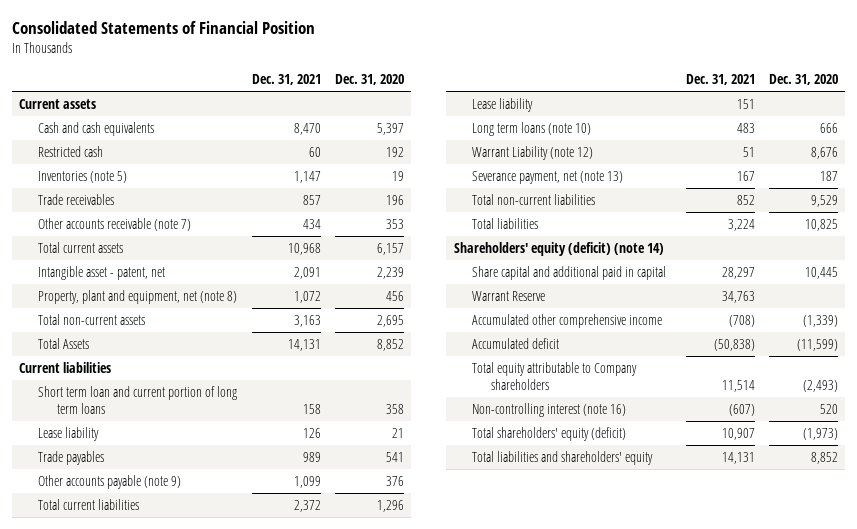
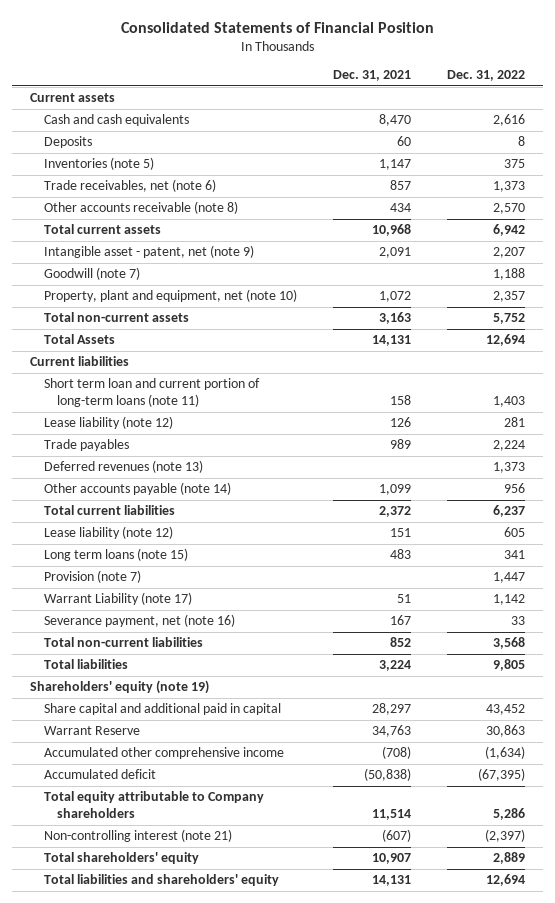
- | Dec. 31, 2021 | Dec. 31, 2020
+ | Dec. 31, 2021 | Dec. 31, 2022
- Restricted cash | 60 | 192
+ Deposits | 60 | 8
- Trade receivables | 857 | 196
- Other accounts receivable (note 7) | 434 | 353
+ Trade receivables, net (note 6) | 857 | 1,373
+ Other accounts receivable (note 8) | 434 | 2,570
- Intangible asset - patent, net | 2,091 | 2,239
- Property, plant and equipment, net (note 8) | 1,072 | 456
+ Intangible asset - patent, net (note 9) | 2,091 | 2,207
+ Goodwill (note 7) | | 1,188
+ Property, plant and equipment, net (note 10) | 1,072 | 2,357
- Short term loan and current portion of long term loans | 158 | 358
- Lease liability | 126 | 21
+ Short term loan and current portion of long-term loans (note 11) | 158 | 1,403
+ Lease liability (note 12) | 126 | 281
- Other accounts payable (note 9) | 1,099 | 376
+ Deferred revenues (note 13) | | 1,373
+ Other accounts payable (note 14) | 1,099 | 956
- Lease liability | 151 |
- Long term loans (note 10) | 483 | 666
- Warrant Liability (note 12) | 51 | 8,676
- Severance payment, net (note 13) | 167 | 187
+ Lease liability (note 12) | 151 | 605
+ Long term loans (note 15) | 483 | 341
+ Provision (note 7) | | 1,447
+ Warrant Liability (note 17) | 51 | 1,142
+ Severance payment, net (note 16) | 167 | 33
- Shareholders' equity (deficit) (note 14)
+ Shareholders' equity (note 19)
- Non-controlling interest (note 16) | (607) | 520
- Total shareholders' equity (deficit) | 10,907 | (1,973)
+ Non-controlling interest (note 21) | (607) | (2,397)
+ Total shareholders' equity | 10,907 | 2,889

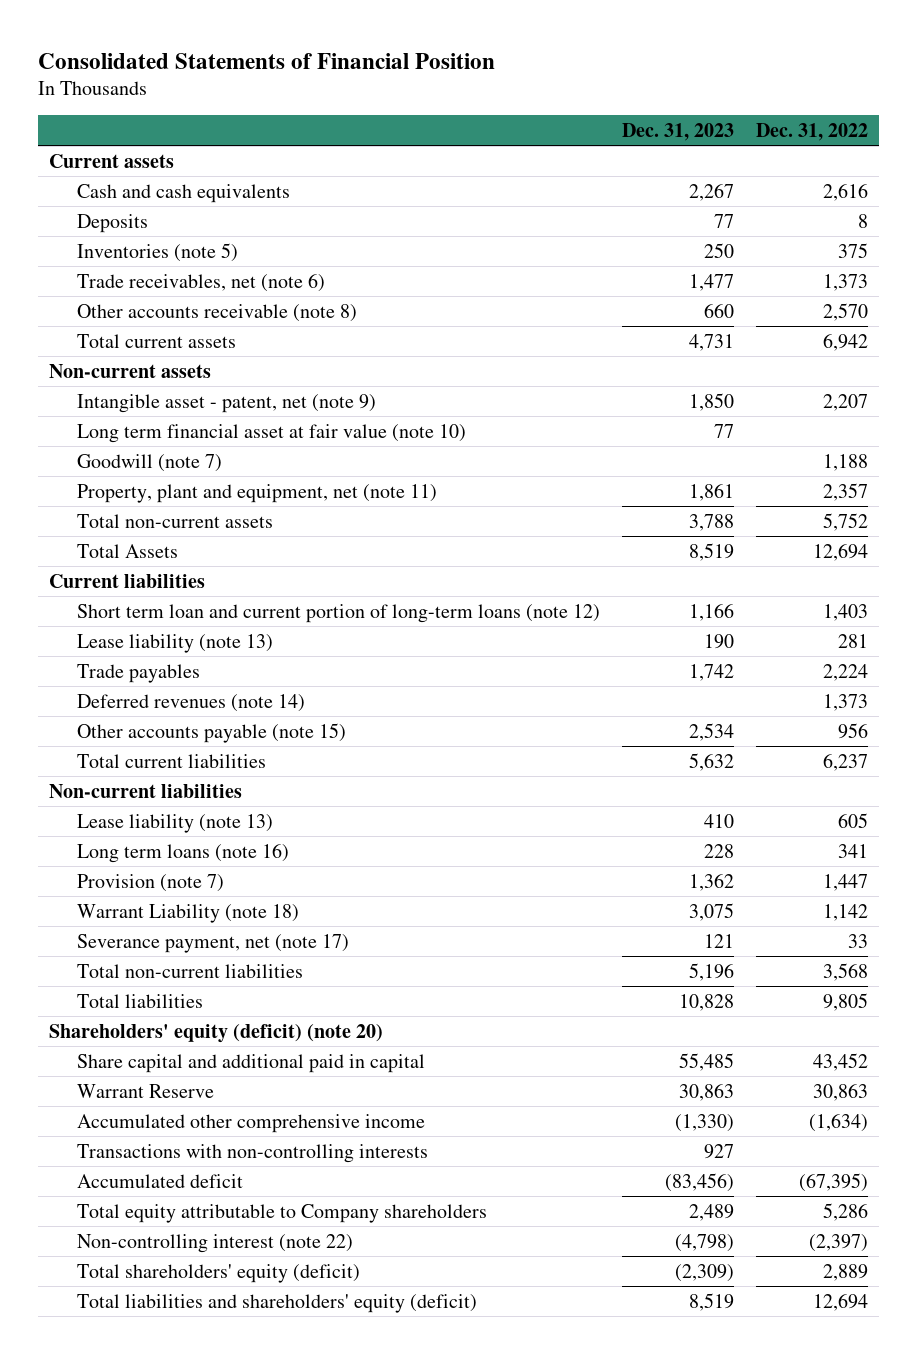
- | Dec. 31, 2021 | Dec. 31, 2022
+ | Dec. 31, 2023 | Dec. 31, 2022
+ Non-current assets
+ Long term financial asset at fair value (note 10) | 77 |
- Property, plant and equipment, net (note 10) | 1,072 | 2,357
+ Property, plant and equipment, net (note 11) | 1,861 | 2,357
- Short term loan and current portion of long-term loans (note 11) | 158 | 1,403
- Lease liability (note 12) | 126 | 281
+ Short term loan and current portion of long-term loans (note 12) | 1,166 | 1,403
+ Lease liability (note 13) | 190 | 281
- Deferred revenues (note 13) | | 1,373
- Other accounts payable (note 14) | 1,099 | 956
+ Deferred revenues (note 14) | | 1,373
+ Other accounts payable (note 15) | 2,534 | 956
- Lease liability (note 12) | 151 | 605
- Long term loans (note 15) | 483 | 341
+ Non-current liabilities
+ Lease liability (note 13) | 410 | 605
+ Long term loans (note 16) | 228 | 341
- Warrant Liability (note 17) | 51 | 1,142
- Severance payment, net (note 16) | 167 | 33
+ Warrant Liability (note 18) | 3,075 | 1,142
+ Severance payment, net (note 17) | 121 | 33
- Shareholders' equity (note 19)
+ Shareholders' equity (deficit) (note 20)
+ Transactions with non-controlling interests | 927 |
- Non-controlling interest (note 21) | (607) | (2,397)
- Total shareholders' equity | 10,907 | 2,889
- Total liabilities and shareholders' equity | 14,131 | 12,694
+ Non-controlling interest (note 22) | (4,798) | (2,397)
+ Total shareholders' equity (deficit) | (2,309) | 2,889
+ Total liabilities and shareholders' equity (deficit) | 8,519 | 12,694

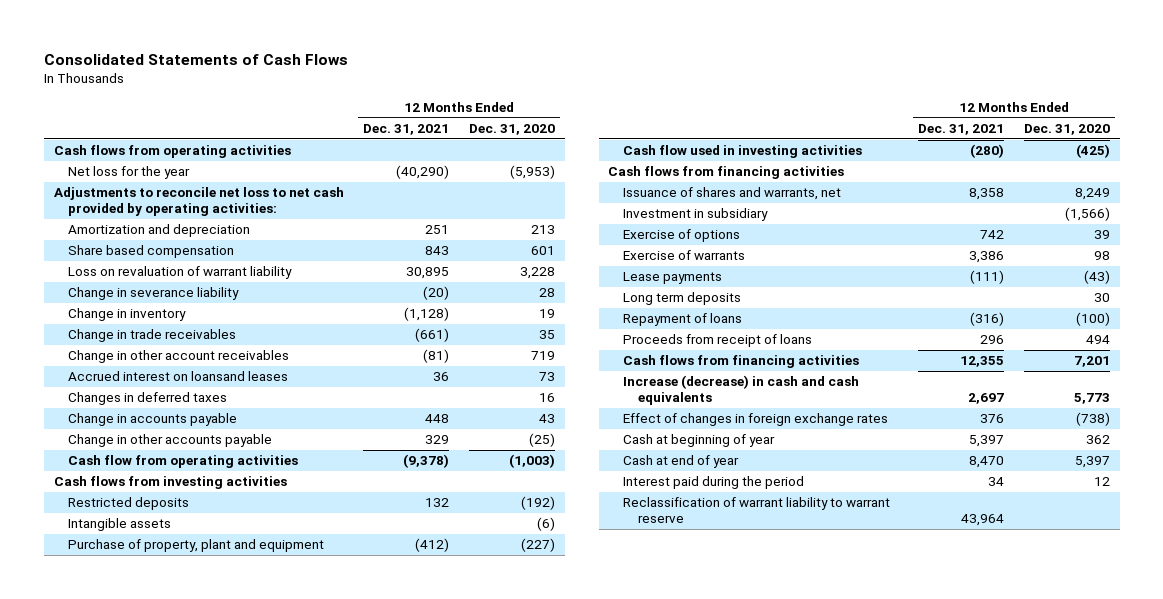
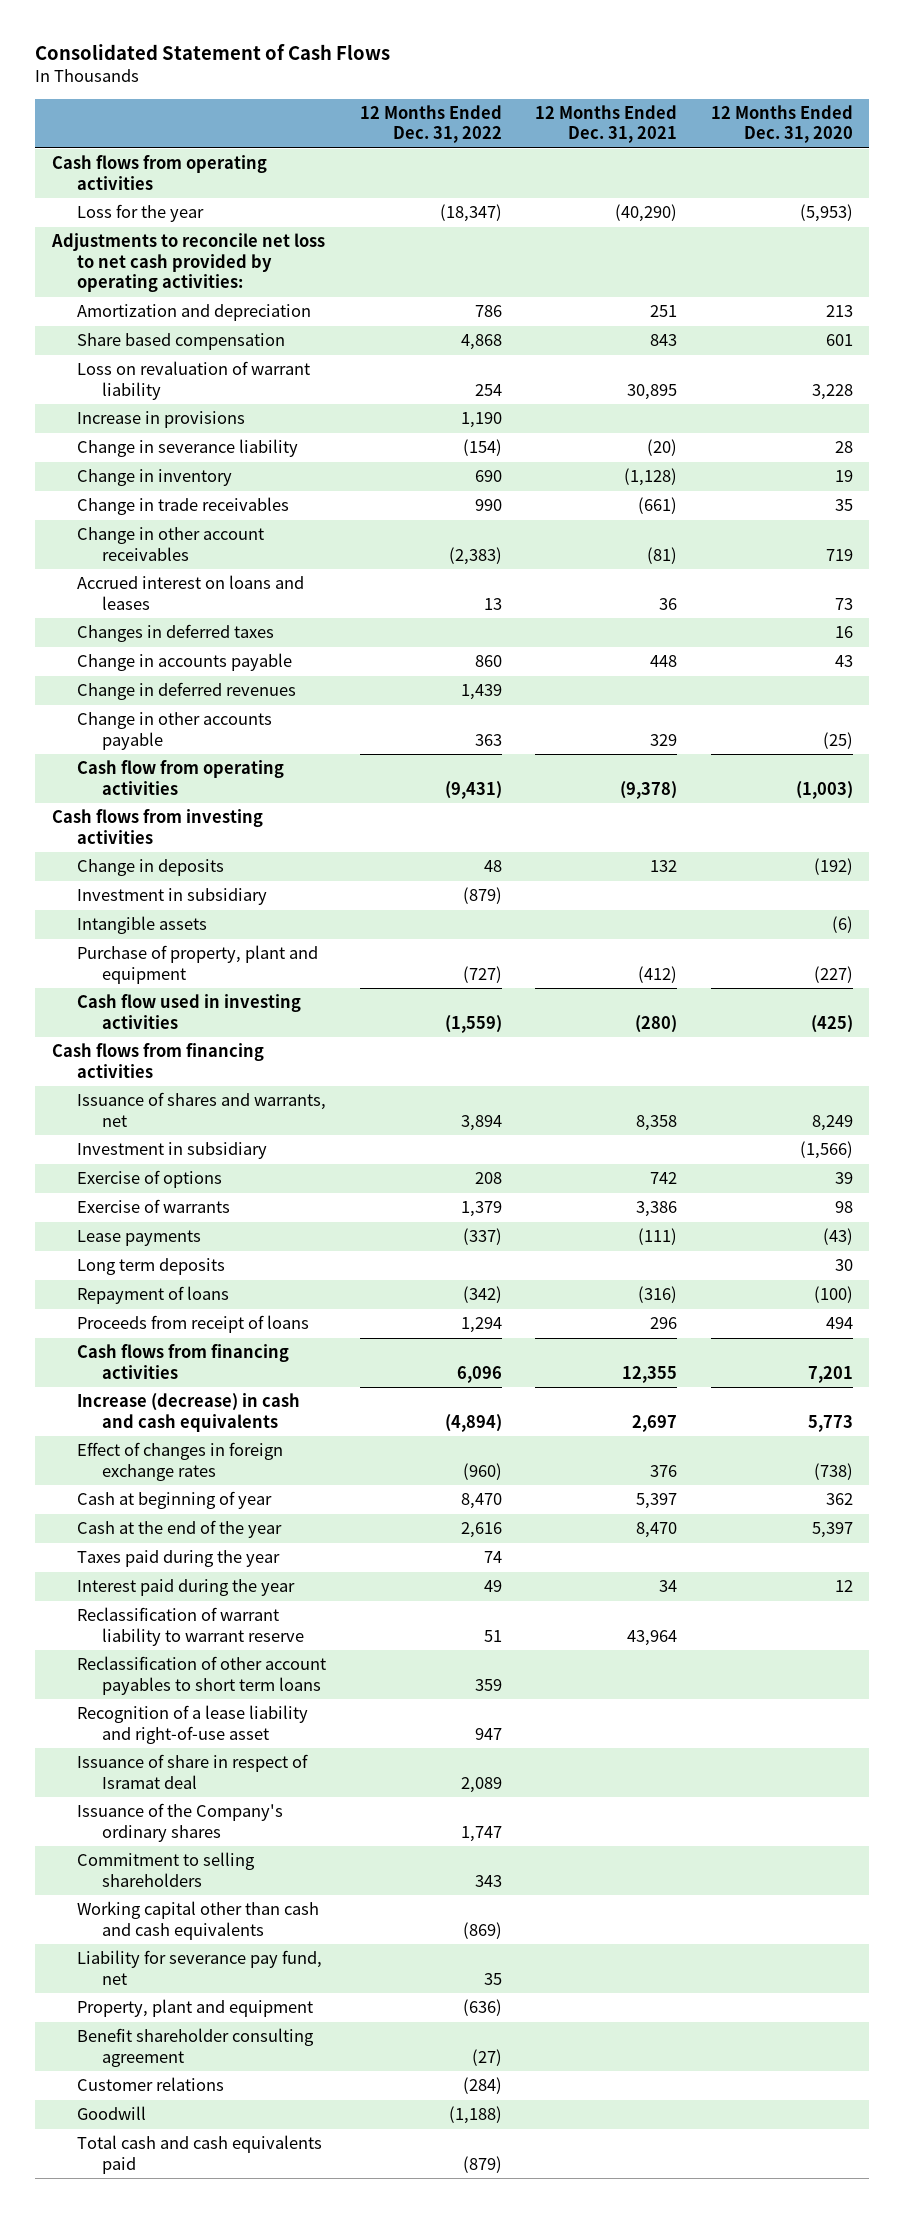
- Consolidated Statements of Cash Flows
+ Consolidated Statement of Cash Flows
- | 12 Months Ended Dec. 31, 2021 | 12 Months Ended Dec. 31, 2020
+ | 12 Months Ended Dec. 31, 2022 | 12 Months Ended Dec. 31, 2021 | 12 Months Ended Dec. 31, 2020
- Net loss for the year | (40,290) | (5,953)
+ Loss for the year | (18,347) | (40,290) | (5,953)
+ Increase in provisions | 1,190 | |
- Accrued interest on loansand leases | 36 | 73
+ Accrued interest on loans and leases | 13 | 36 | 73
+ Change in deferred revenues | 1,439 | |
- Restricted deposits | 132 | (192)
+ Change in deposits | 48 | 132 | (192)
+ Investment in subsidiary | (879) | |
- Cash at end of year | 8,470 | 5,397
- Interest paid during the period | 34 | 12
+ Cash at the end of the year | 2,616 | 8,470 | 5,397
+ Taxes paid during the year | 74 | |
+ Interest paid during the year | 49 | 34 | 12
+ Reclassification of other account payables to short term loans | 359 | |
+ Recognition of a lease liability and right-of-use asset | 947 | |
+ Issuance of share in respect of Isramat deal | 2,089 | |
+ Issuance of the Company's ordinary shares | 1,747 | |
+ Commitment to selling shareholders | 343 | |
+ Working capital other than cash and cash equivalents | (869) | |
+ Liability for severance pay fund, net | 35 | |
+ Property, plant and equipment | (636) | |
+ Benefit shareholder consulting agreement | (27) | |
+ Customer relations | (284) | |
+ Goodwill | (1,188) | |
+ Total cash and cash equivalents paid | (879) | |

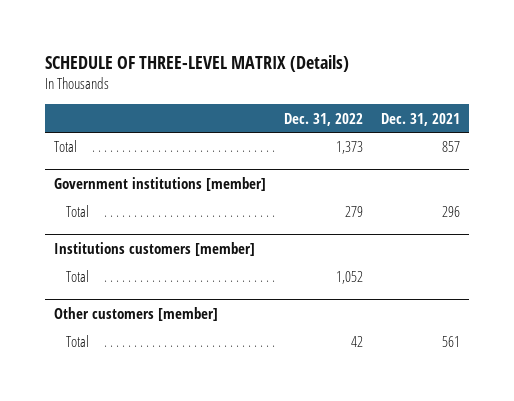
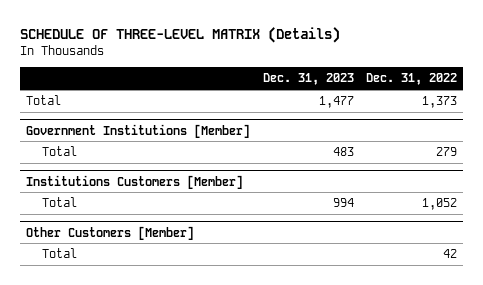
- | Dec. 31, 2022 | Dec. 31, 2021
+ | Dec. 31, 2023 | Dec. 31, 2022
- Government institutions [member]
+ Government Institutions [Member]
- Institutions customers [member]
+ Institutions Customers [Member]
- Other customers [member]
+ Other Customers [Member]

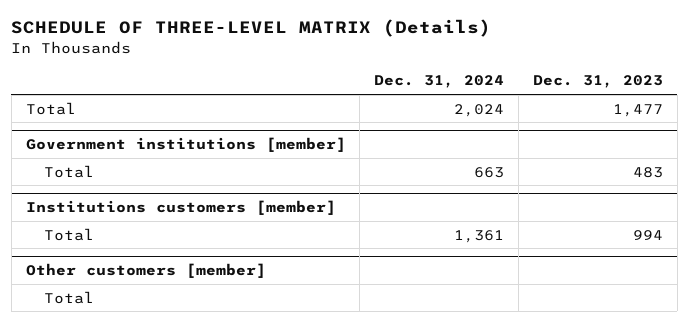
- | Dec. 31, 2023 | Dec. 31, 2022
+ | Dec. 31, 2024 | Dec. 31, 2023
- Government Institutions [Member]
+ Government institutions [member]
- Institutions Customers [Member]
+ Institutions customers [member]
- Other Customers [Member]
+ Other customers [member]

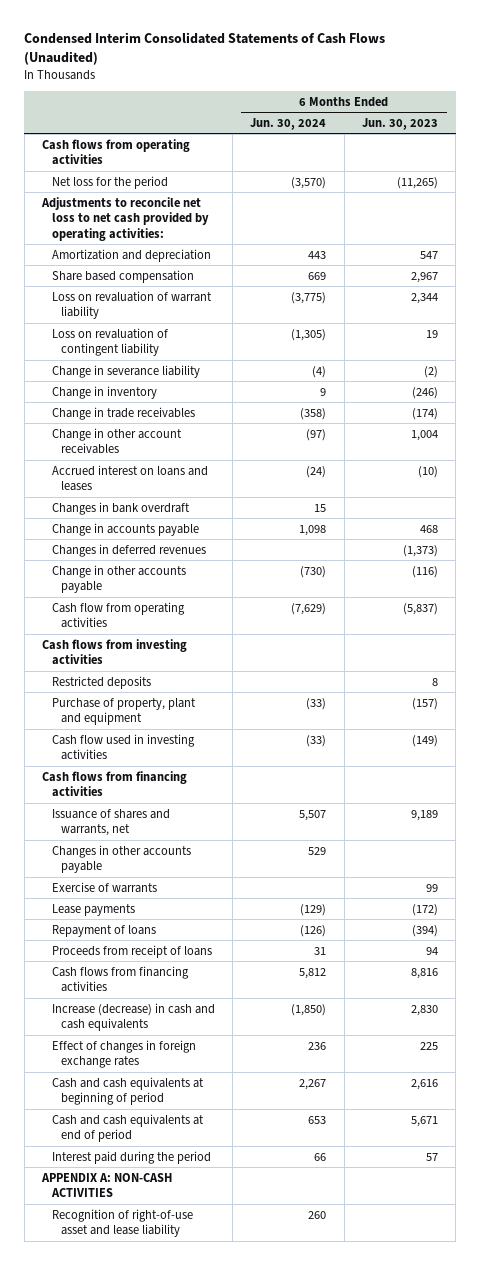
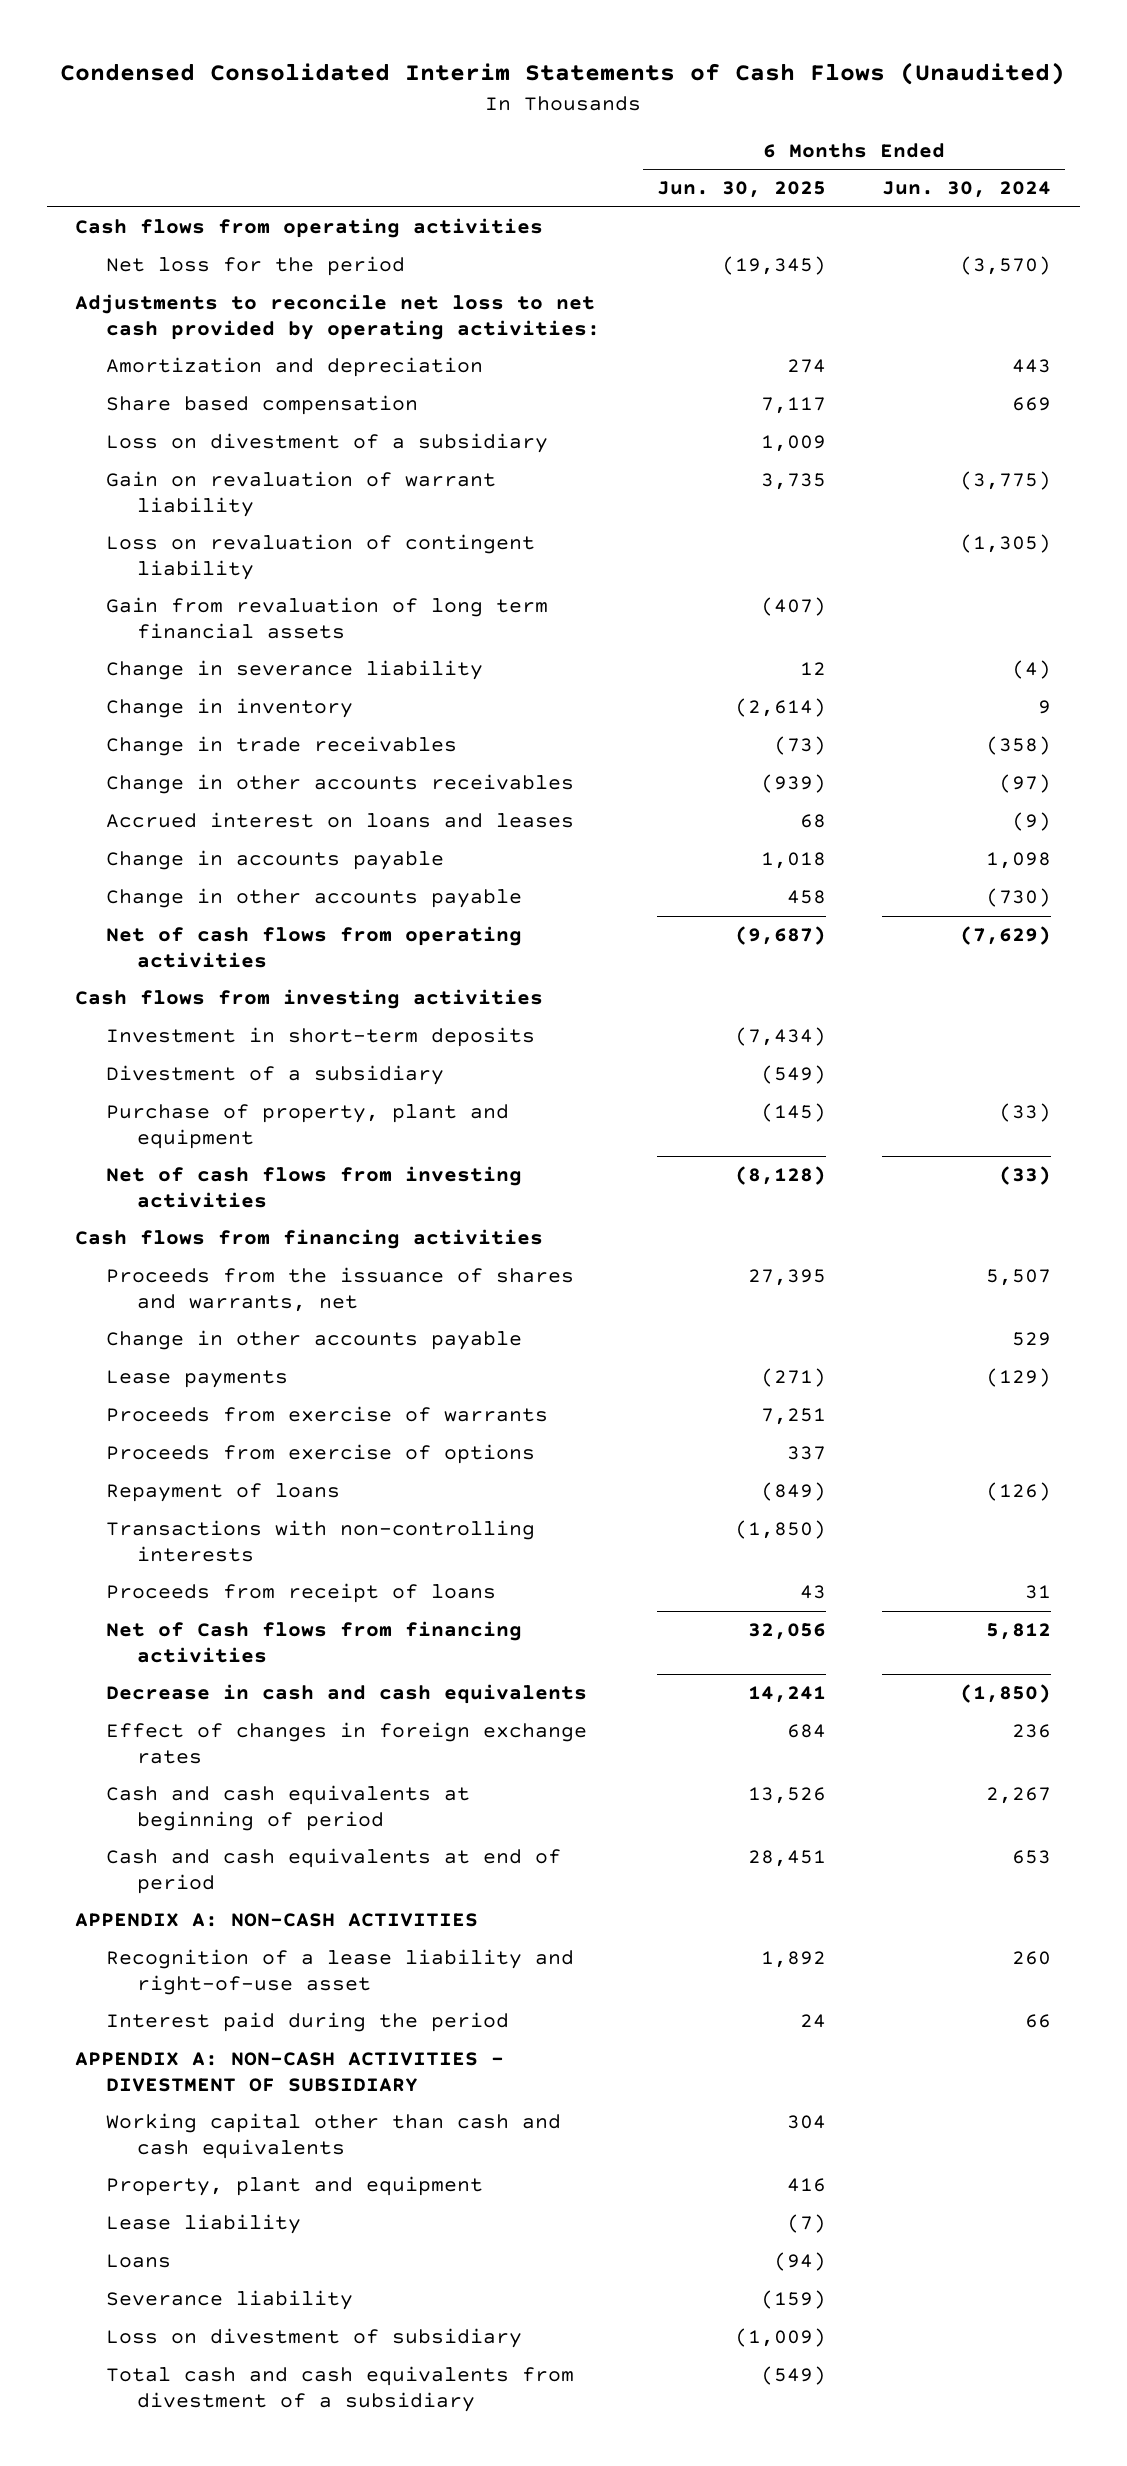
- Condensed Interim Consolidated Statements of Cash Flows (Unaudited)
+ Condensed Consolidated Interim Statements of Cash Flows (Unaudited)
- | 6 Months Ended Jun. 30, 2024 | 6 Months Ended Jun. 30, 2023
+ | 6 Months Ended Jun. 30, 2025 | 6 Months Ended Jun. 30, 2024
- Loss on revaluation of warrant liability | (3,775) | 2,344
+ Loss on divestment of a subsidiary | 1,009 |
+ Gain on revaluation of warrant liability | 3,735 | (3,775)
+ Gain from revaluation of long term financial assets | (407) |
- Change in other account receivables | (97) | 1,004
- Accrued interest on loans and leases | (24) | (10)
- Changes in bank overdraft | 15 |
+ Change in other accounts receivables | (939) | (97)
+ Accrued interest on loans and leases | 68 | (9)
- Changes in deferred revenues | | (1,373)
- Cash flow from operating activities | (7,629) | (5,837)
+ Net of cash flows from operating activities | (9,687) | (7,629)
- Restricted deposits | | 8
+ Investment in short-term deposits | (7,434) |
+ Divestment of a subsidiary | (549) |
- Cash flow used in investing activities | (33) | (149)
+ Net of cash flows from investing activities | (8,128) | (33)
- Issuance of shares and warrants, net | 5,507 | 9,189
- Changes in other accounts payable | 529 |
- Exercise of warrants | | 99
+ Proceeds from the issuance of shares and warrants, net | 27,395 | 5,507
+ Change in other accounts payable | | 529
+ Proceeds from exercise of warrants | 7,251 |
+ Proceeds from exercise of options | 337 |
+ Transactions with non-controlling interests | (1,850) |
- Cash flows from financing activities | 5,812 | 8,816
- Increase (decrease) in cash and cash equivalents | (1,850) | 2,830
+ Net of Cash flows from financing activities | 32,056 | 5,812
+ Decrease in cash and cash equivalents | 14,241 | (1,850)
- Recognition of right-of-use asset and lease liability | 260 |
+ Recognition of a lease liability and right-of-use asset | 1,892 | 260
moved down: Interest paid during the period | 24 | 66
+ APPENDIX A: NON-CASH ACTIVITIES - DIVESTMENT OF SUBSIDIARY
+ Working capital other than cash and cash equivalents | 304 |
+ Property, plant and equipment | 416 |
+ Lease liability | (7) |
+ Loans | (94) |
+ Severance liability | (159) |
+ Loss on divestment of subsidiary | (1,009) |
+ Total cash and cash equivalents from divestment of a subsidiary | (549) |

